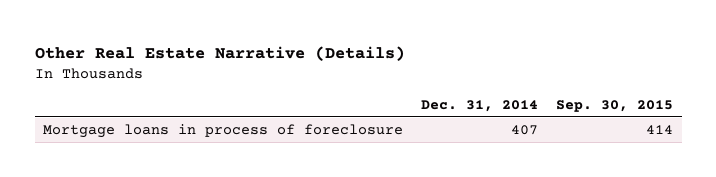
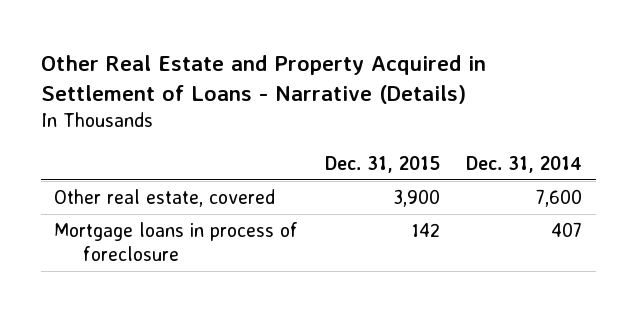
- Other Real Estate Narrative (Details)
+ Other Real Estate and Property Acquired in Settlement of Loans - Narrative (Details)
- | Dec. 31, 2014 | Sep. 30, 2015
+ | Dec. 31, 2015 | Dec. 31, 2014
+ Other real estate, covered | 3,900 | 7,600

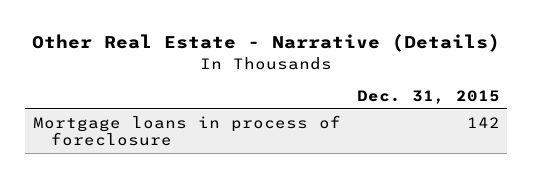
- Other Real Estate and Property Acquired in Settlement of Loans - Narrative (Details)
+ Other Real Estate - Narrative (Details)
- | Dec. 31, 2015 | Dec. 31, 2014
+ | Dec. 31, 2015
- Other real estate, covered | 3,900 | 7,600

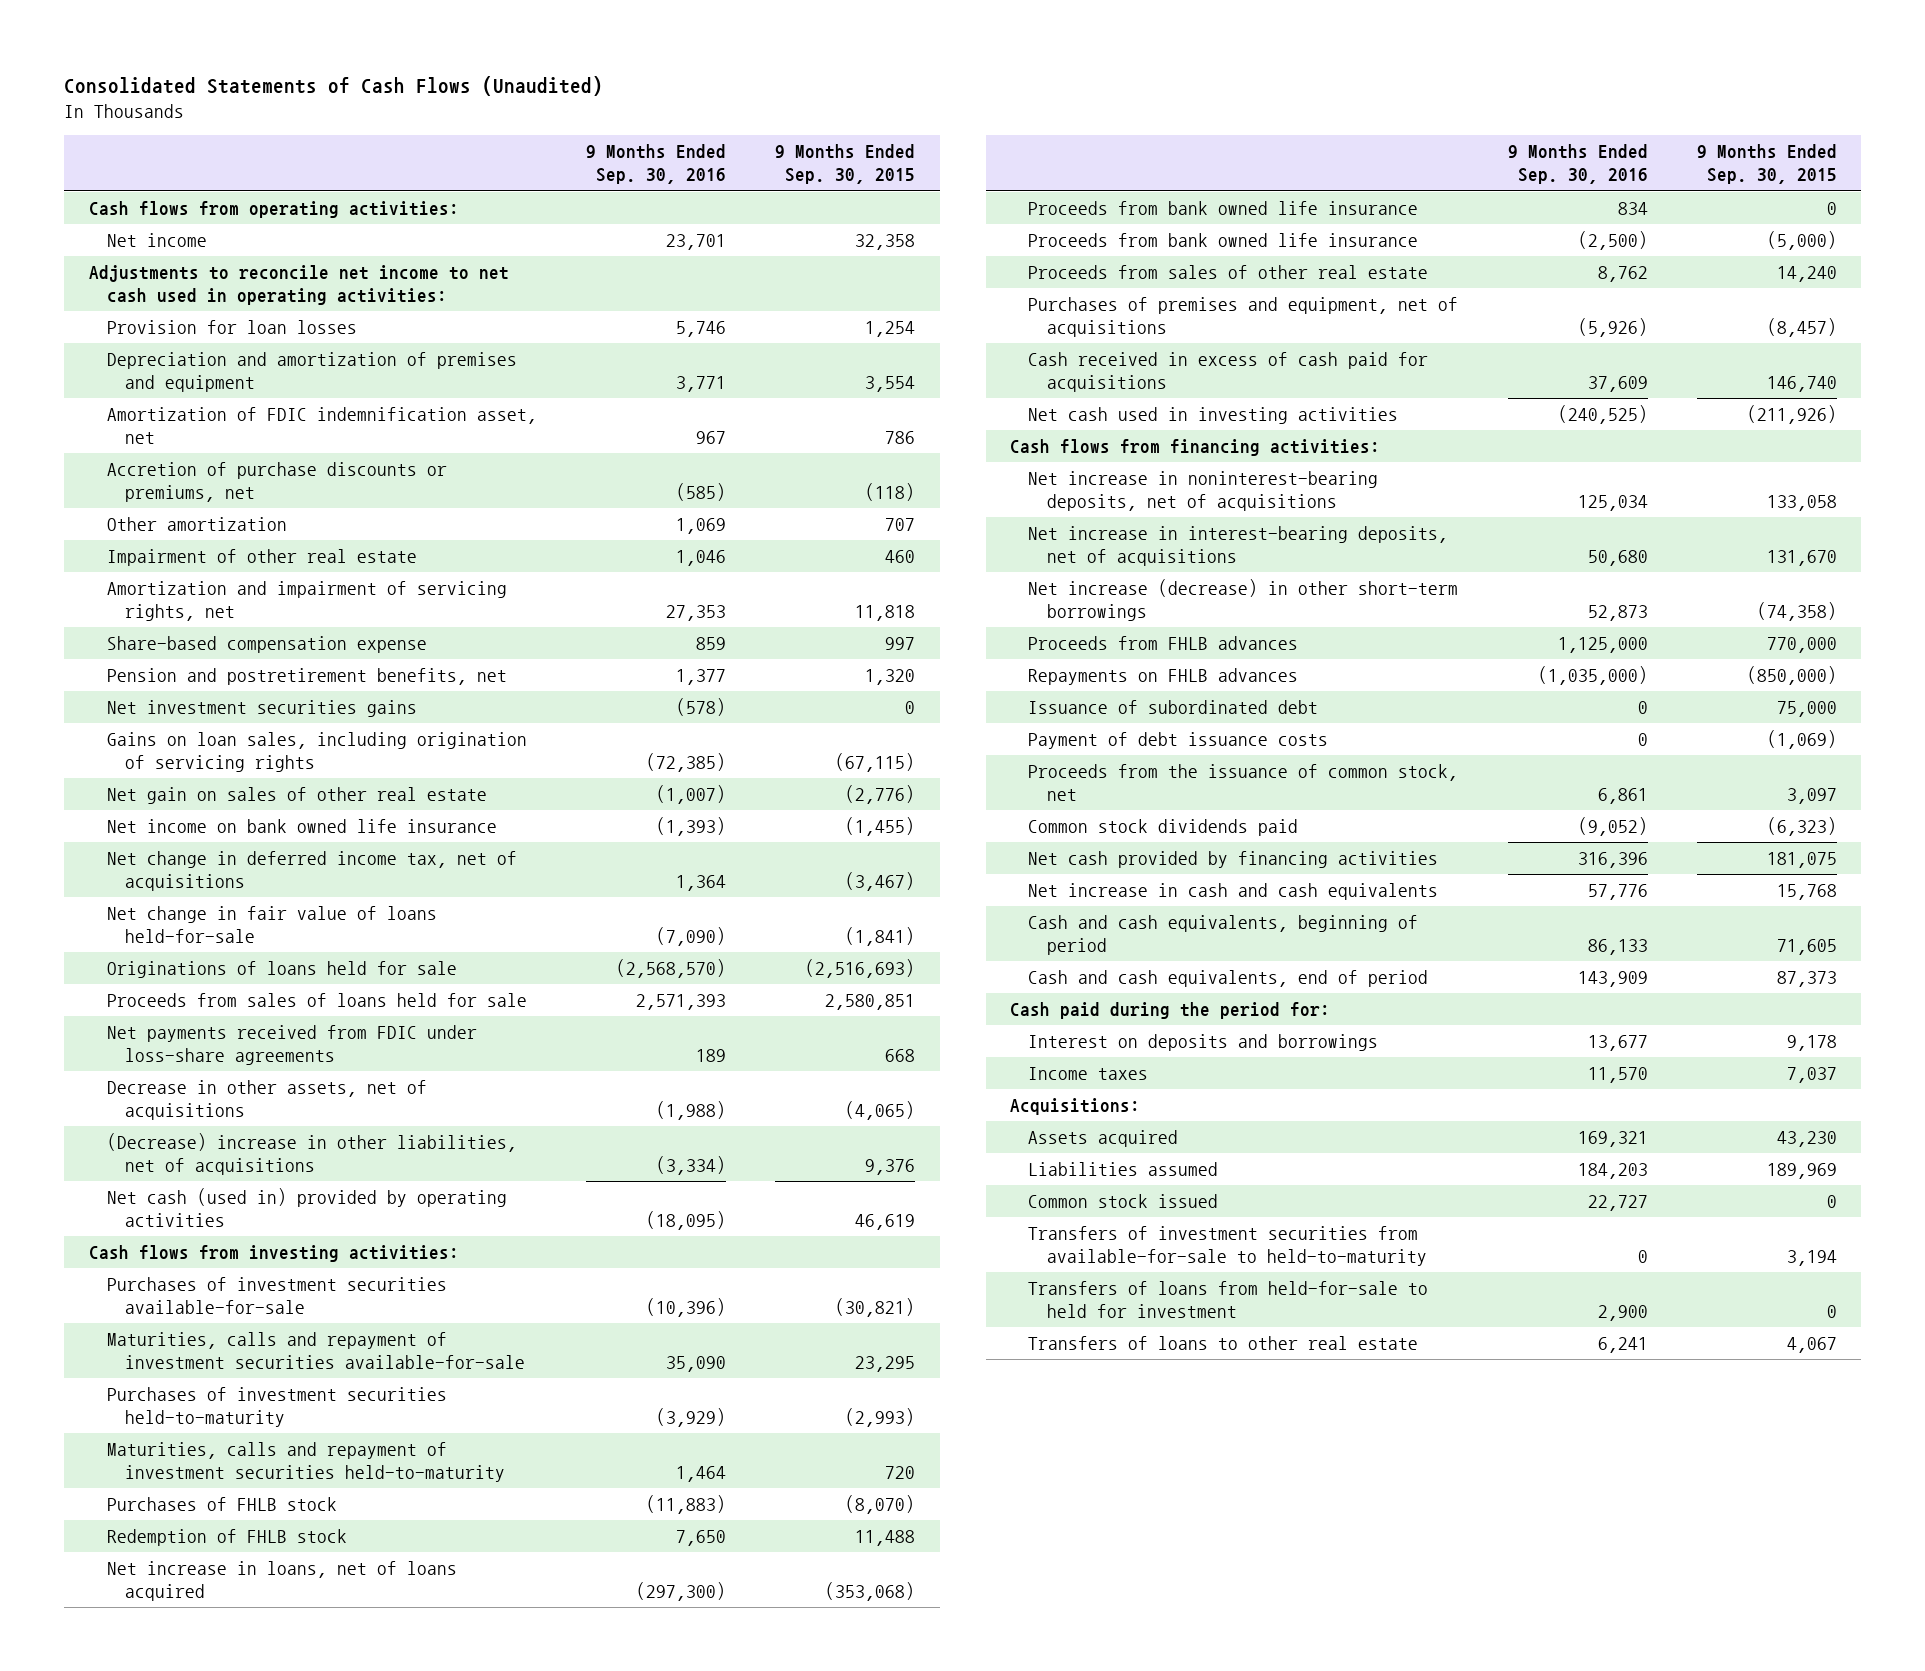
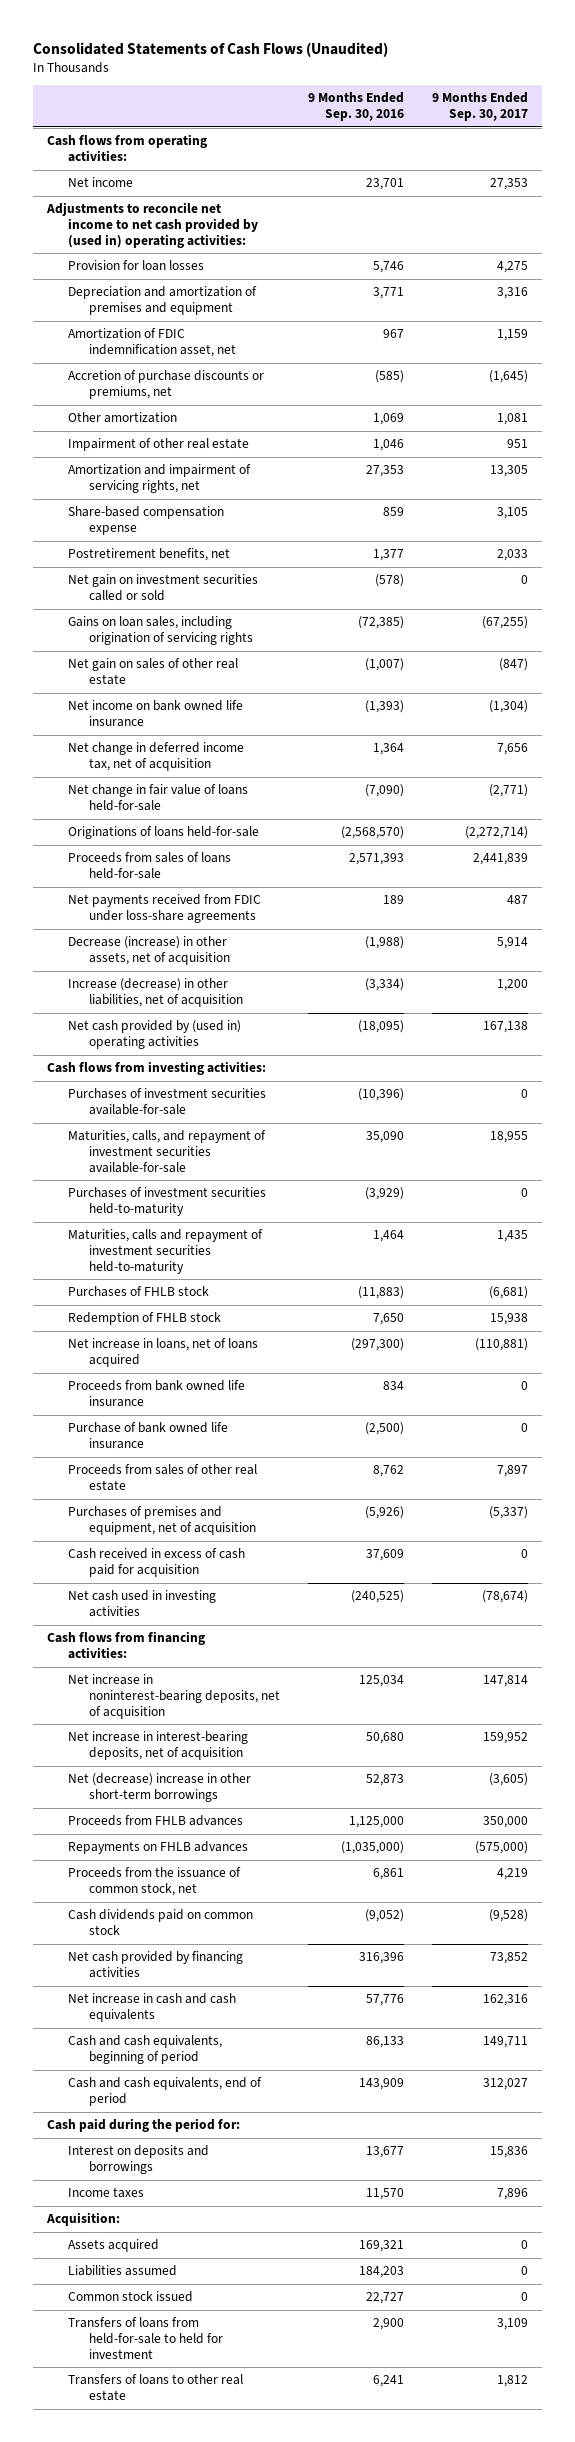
- | 9 Months Ended Sep. 30, 2016 | 9 Months Ended Sep. 30, 2015
+ | 9 Months Ended Sep. 30, 2016 | 9 Months Ended Sep. 30, 2017
- Adjustments to reconcile net income to net cash used in operating activities:
+ Adjustments to reconcile net income to net cash provided by (used in) operating activities:
- Pension and postretirement benefits, net | 1,377 | 1,320
- Net investment securities gains | (578) | 0
+ Postretirement benefits, net | 1,377 | 2,033
+ Net gain on investment securities called or sold | (578) | 0
- Net change in deferred income tax, net of acquisitions | 1,364 | (3,467)
+ Net change in deferred income tax, net of acquisition | 1,364 | 7,656
- Originations of loans held for sale | (2,568,570) | (2,516,693)
- Proceeds from sales of loans held for sale | 2,571,393 | 2,580,851
+ Originations of loans held-for-sale | (2,568,570) | (2,272,714)
+ Proceeds from sales of loans held-for-sale | 2,571,393 | 2,441,839
- Decrease in other assets, net of acquisitions | (1,988) | (4,065)
- (Decrease) increase in other liabilities, net of acquisitions | (3,334) | 9,376
- Net cash (used in) provided by operating activities | (18,095) | 46,619
+ Decrease (increase) in other assets, net of acquisition | (1,988) | 5,914
+ Increase (decrease) in other liabilities, net of acquisition | (3,334) | 1,200
+ Net cash provided by (used in) operating activities | (18,095) | 167,138
- Maturities, calls and repayment of investment securities available-for-sale | 35,090 | 23,295
+ Maturities, calls, and repayment of investment securities available-for-sale | 35,090 | 18,955
- Proceeds from bank owned life insurance | (2,500) | (5,000)
+ Purchase of bank owned life insurance | (2,500) | 0
- Purchases of premises and equipment, net of acquisitions | (5,926) | (8,457)
- Cash received in excess of cash paid for acquisitions | 37,609 | 146,740
+ Purchases of premises and equipment, net of acquisition | (5,926) | (5,337)
+ Cash received in excess of cash paid for acquisition | 37,609 | 0
- Net increase in noninterest-bearing deposits, net of acquisitions | 125,034 | 133,058
- Net increase in interest-bearing deposits, net of acquisitions | 50,680 | 131,670
- Net increase (decrease) in other short-term borrowings | 52,873 | (74,358)
+ Net increase in noninterest-bearing deposits, net of acquisition | 125,034 | 147,814
+ Net increase in interest-bearing deposits, net of acquisition | 50,680 | 159,952
+ Net (decrease) increase in other short-term borrowings | 52,873 | (3,605)
- Issuance of subordinated debt | 0 | 75,000
- Payment of debt issuance costs | 0 | (1,069)
- Common stock dividends paid | (9,052) | (6,323)
+ Cash dividends paid on common stock | (9,052) | (9,528)
- Acquisitions:
+ Acquisition:
- Transfers of investment securities from available-for-sale to held-to-maturity | 0 | 3,194

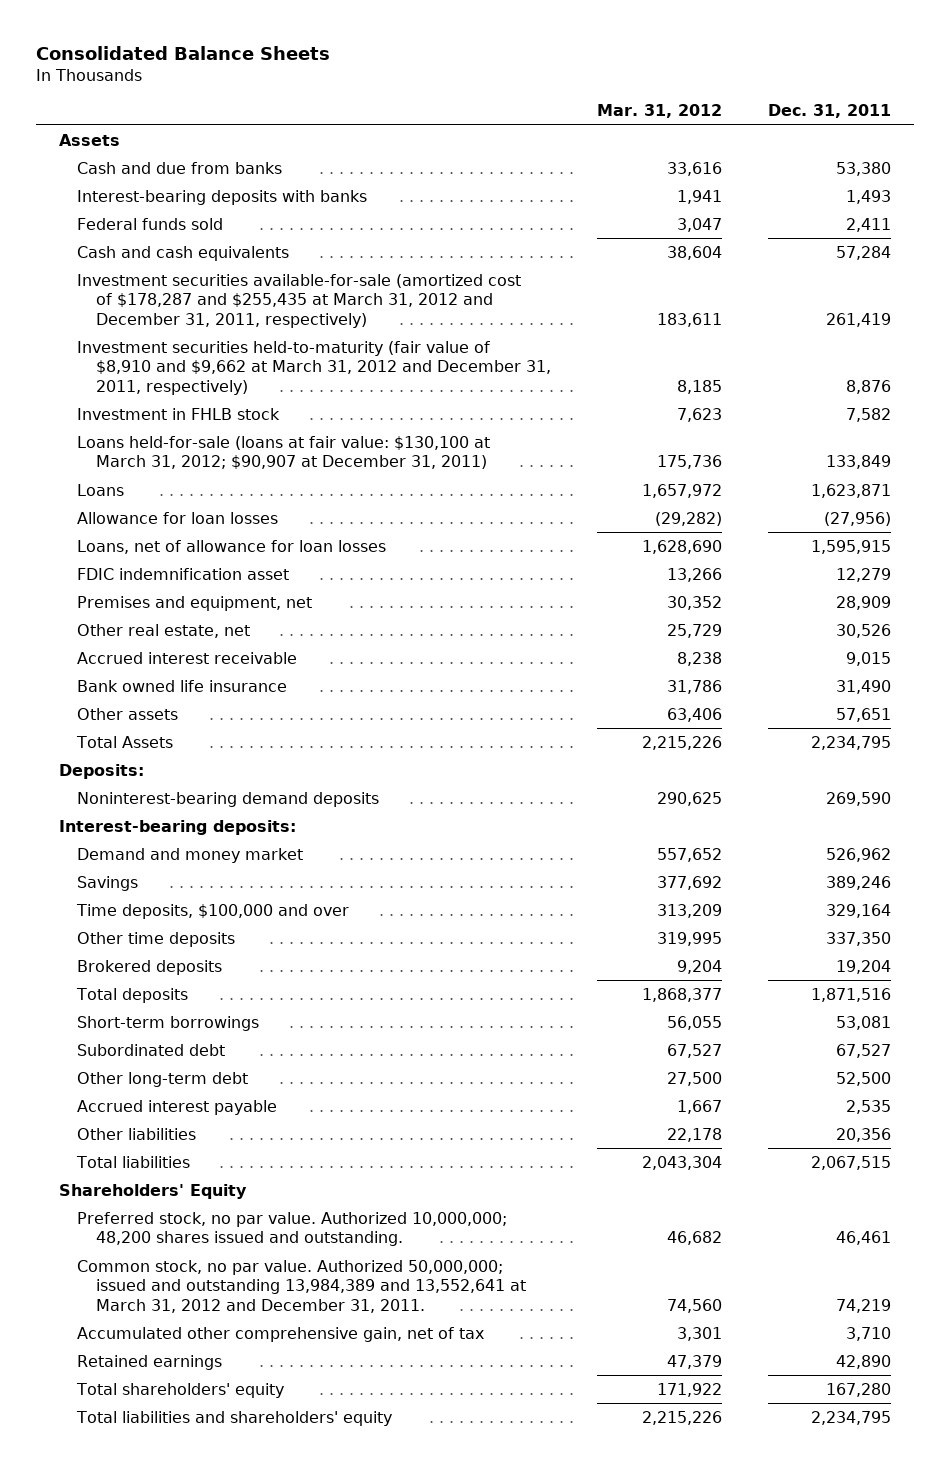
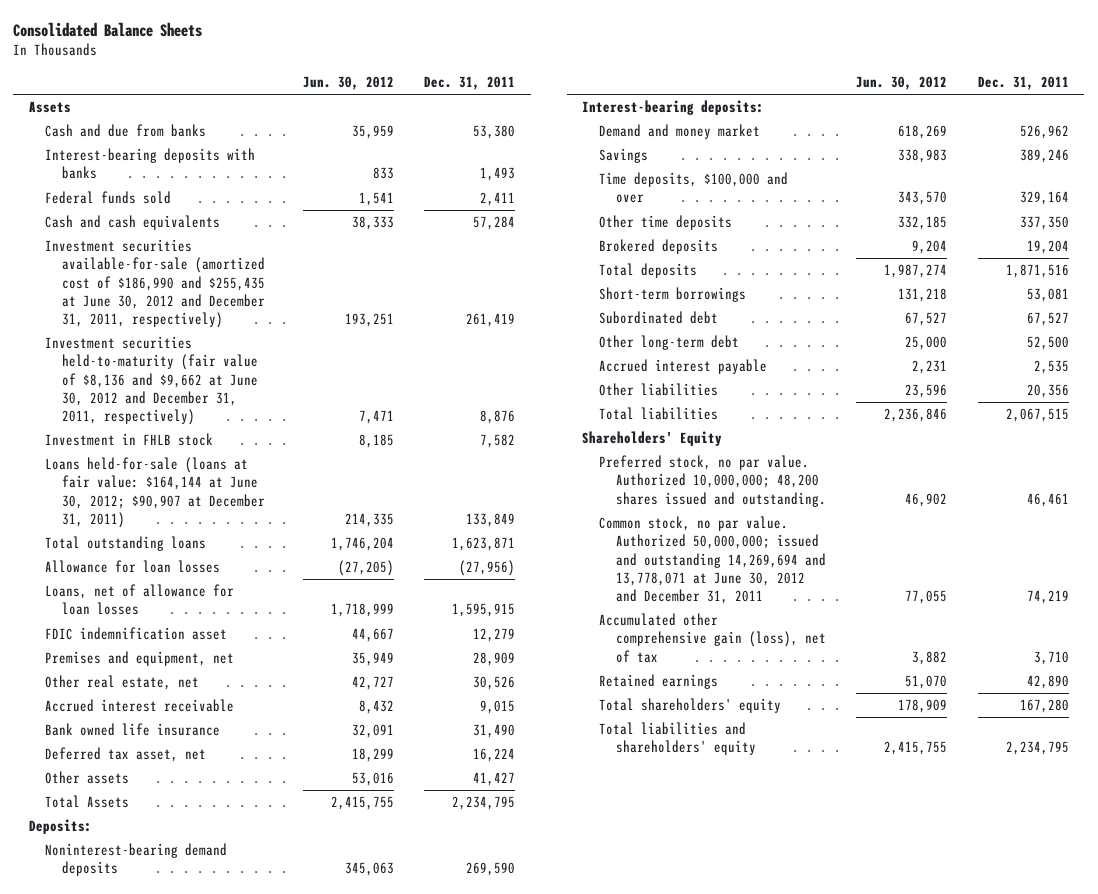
- | Mar. 31, 2012 | Dec. 31, 2011
+ | Jun. 30, 2012 | Dec. 31, 2011
- Investment securities available-for-sale (amortized cost of $178,287 and $255,435 at March 31, 2012 and December 31, 2011, respectively) | 183,611 | 261,419
- Investment securities held-to-maturity (fair value of $8,910 and $9,662 at March 31, 2012 and December 31, 2011, respectively) | 8,185 | 8,876
+ Investment securities available-for-sale (amortized cost of $186,990 and $255,435 at June 30, 2012 and December 31, 2011, respectively) | 193,251 | 261,419
+ Investment securities held-to-maturity (fair value of $8,136 and $9,662 at June 30, 2012 and December 31, 2011, respectively) | 7,471 | 8,876
- Loans held-for-sale (loans at fair value: $130,100 at March 31, 2012; $90,907 at December 31, 2011) | 175,736 | 133,849
- Loans | 1,657,972 | 1,623,871
+ Loans held-for-sale (loans at fair value: $164,144 at June 30, 2012; $90,907 at December 31, 2011) | 214,335 | 133,849
+ Total outstanding loans | 1,746,204 | 1,623,871
- Other assets | 63,406 | 57,651
+ Deferred tax asset, net | 18,299 | 16,224
+ Other assets | 53,016 | 41,427
- Common stock, no par value. Authorized 50,000,000; issued and outstanding 13,984,389 and 13,552,641 at March 31, 2012 and December 31, 2011. | 74,560 | 74,219
- Accumulated other comprehensive gain, net of tax | 3,301 | 3,710
+ Common stock, no par value. Authorized 50,000,000; issued and outstanding 14,269,694 and 13,778,071 at June 30, 2012 and December 31, 2011 | 77,055 | 74,219
+ Accumulated other comprehensive gain (loss), net of tax | 3,882 | 3,710

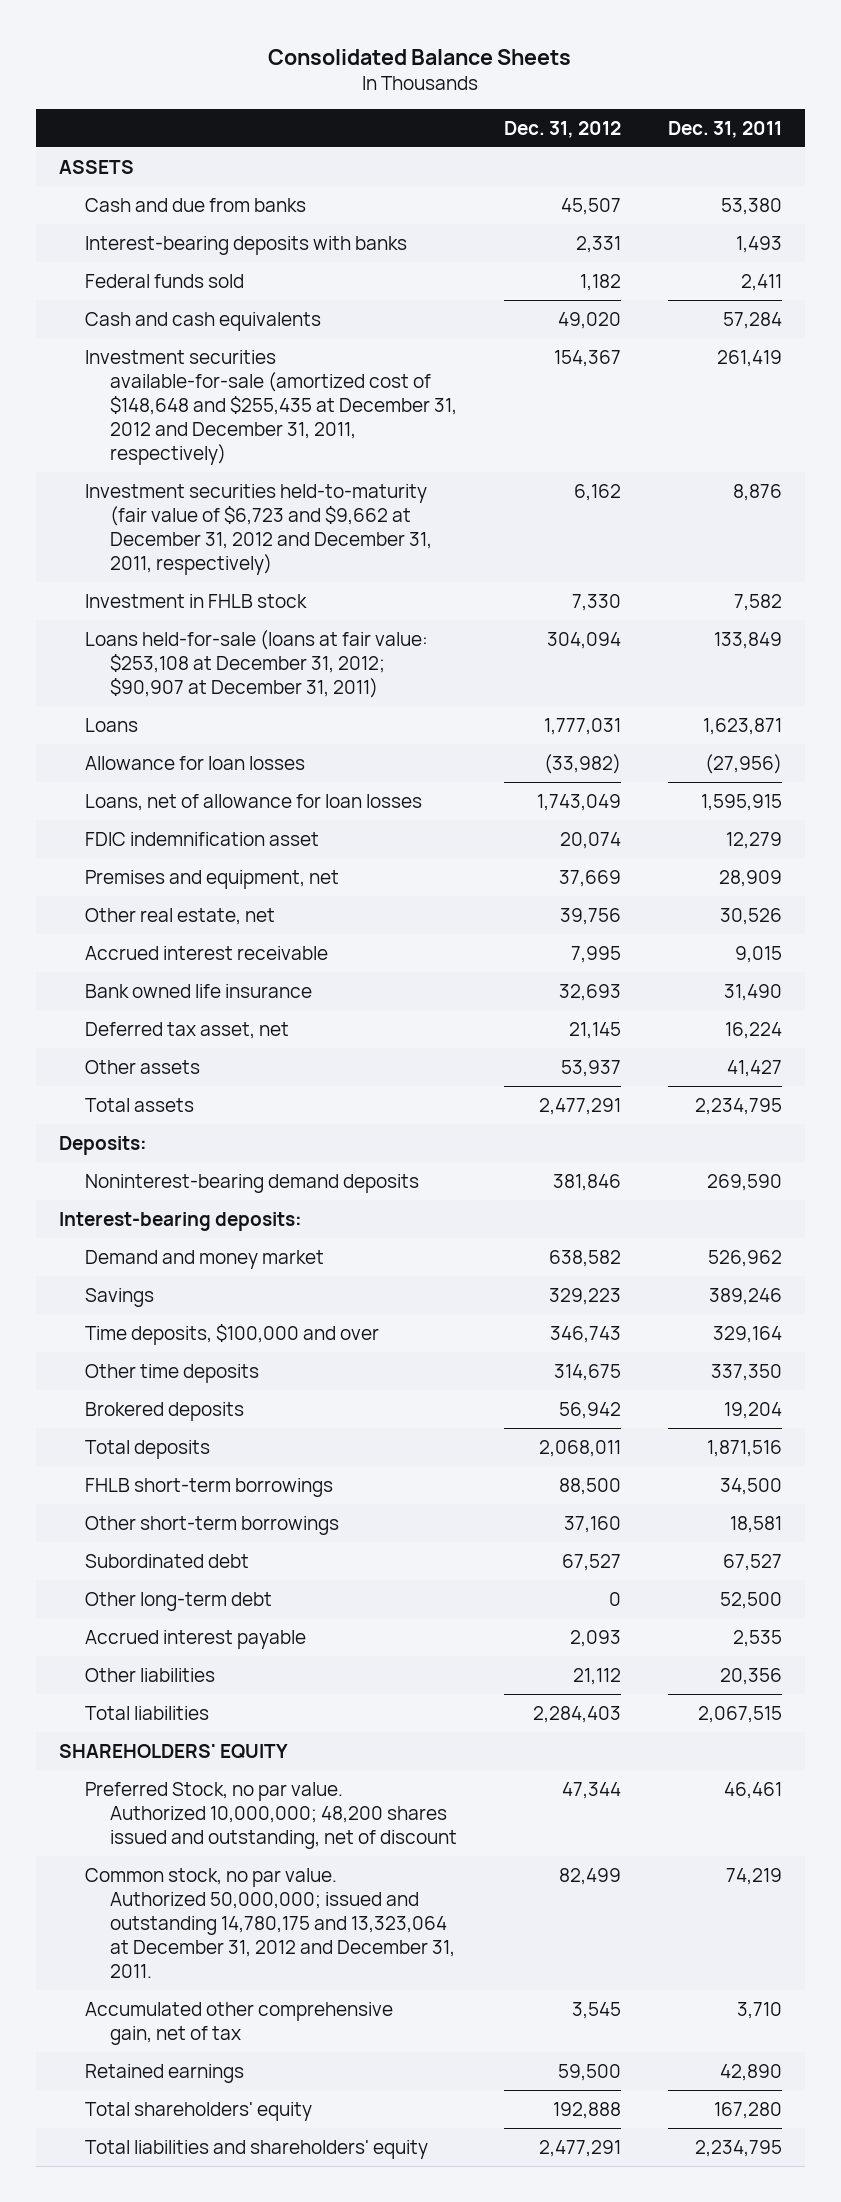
- | Jun. 30, 2012 | Dec. 31, 2011
+ | Dec. 31, 2012 | Dec. 31, 2011
- Assets
+ ASSETS
- Investment securities available-for-sale (amortized cost of $186,990 and $255,435 at June 30, 2012 and December 31, 2011, respectively) | 193,251 | 261,419
- Investment securities held-to-maturity (fair value of $8,136 and $9,662 at June 30, 2012 and December 31, 2011, respectively) | 7,471 | 8,876
+ Investment securities available-for-sale (amortized cost of $148,648 and $255,435 at December 31, 2012 and December 31, 2011, respectively) | 154,367 | 261,419
+ Investment securities held-to-maturity (fair value of $6,723 and $9,662 at December 31, 2012 and December 31, 2011, respectively) | 6,162 | 8,876
- Loans held-for-sale (loans at fair value: $164,144 at June 30, 2012; $90,907 at December 31, 2011) | 214,335 | 133,849
- Total outstanding loans | 1,746,204 | 1,623,871
+ Loans held-for-sale (loans at fair value: $253,108 at December 31, 2012; $90,907 at December 31, 2011) | 304,094 | 133,849
+ Loans | 1,777,031 | 1,623,871
- Total Assets | 2,415,755 | 2,234,795
+ Total assets | 2,477,291 | 2,234,795
- Short-term borrowings | 131,218 | 53,081
+ FHLB short-term borrowings | 88,500 | 34,500
+ Other short-term borrowings | 37,160 | 18,581
- Shareholders' Equity
- Preferred stock, no par value. Authorized 10,000,000; 48,200 shares issued and outstanding. | 46,902 | 46,461
- Common stock, no par value. Authorized 50,000,000; issued and outstanding 14,269,694 and 13,778,071 at June 30, 2012 and December 31, 2011 | 77,055 | 74,219
- Accumulated other comprehensive gain (loss), net of tax | 3,882 | 3,710
+ SHAREHOLDERS' EQUITY
+ Preferred Stock, no par value. Authorized 10,000,000; 48,200 shares issued and outstanding, net of discount | 47,344 | 46,461
+ Common stock, no par value. Authorized 50,000,000; issued and outstanding 14,780,175 and 13,323,064 at December 31, 2012 and December 31, 2011. | 82,499 | 74,219
+ Accumulated other comprehensive gain, net of tax | 3,545 | 3,710

